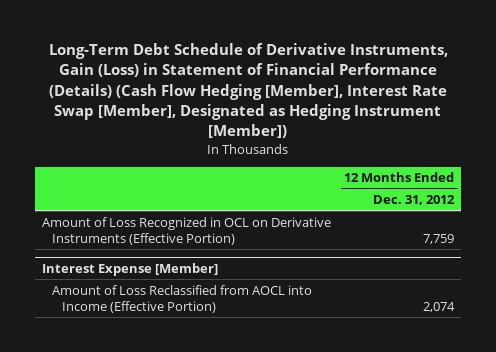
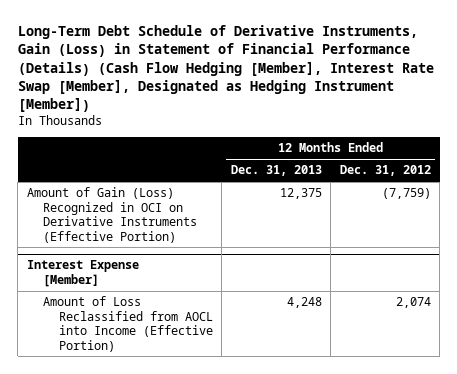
- | 12 Months Ended Dec. 31, 2012
+ | 12 Months Ended Dec. 31, 2013 | 12 Months Ended Dec. 31, 2012
- Amount of Loss Recognized in OCL on Derivative Instruments (Effective Portion) | 7,759
+ Amount of Gain (Loss) Recognized in OCI on Derivative Instruments (Effective Portion) | 12,375 | (7,759)

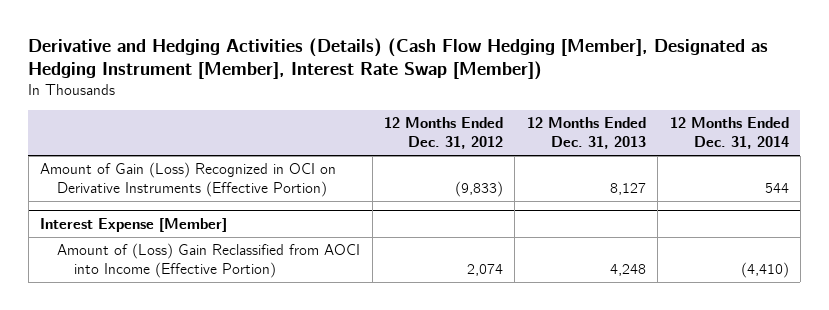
- Long-Term Debt Schedule of Derivative Instruments, Gain (Loss) in Statement of Financial Performance (Details) (Cash Flow Hedging [Member], Interest Rate Swap [Member], Designated as Hedging Instrument [Member])
+ Derivative and Hedging Activities (Details) (Cash Flow Hedging [Member], Designated as Hedging Instrument [Member], Interest Rate Swap [Member])
- | 12 Months Ended Dec. 31, 2013 | 12 Months Ended Dec. 31, 2012
+ | 12 Months Ended Dec. 31, 2012 | 12 Months Ended Dec. 31, 2013 | 12 Months Ended Dec. 31, 2014
- Amount of Gain (Loss) Recognized in OCI on Derivative Instruments (Effective Portion) | 12,375 | (7,759)
+ Amount of Gain (Loss) Recognized in OCI on Derivative Instruments (Effective Portion) | (9,833) | 8,127 | 544
@ Interest Expense [Member]
- Amount of Loss Reclassified from AOCL into Income (Effective Portion) | 4,248 | 2,074
+ Amount of (Loss) Gain Reclassified from AOCI into Income (Effective Portion) | 2,074 | 4,248 | (4,410)

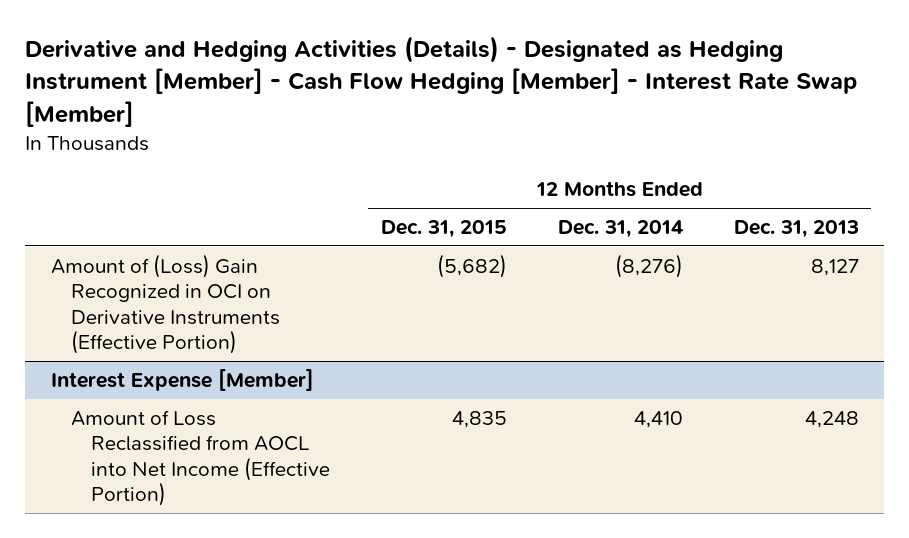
- Derivative and Hedging Activities (Details) (Cash Flow Hedging [Member], Designated as Hedging Instrument [Member], Interest Rate Swap [Member])
+ Derivative and Hedging Activities (Details) - Designated as Hedging Instrument [Member] - Cash Flow Hedging [Member] - Interest Rate Swap [Member]
- | 12 Months Ended Dec. 31, 2012 | 12 Months Ended Dec. 31, 2013 | 12 Months Ended Dec. 31, 2014
+ | 12 Months Ended Dec. 31, 2015 | 12 Months Ended Dec. 31, 2014 | 12 Months Ended Dec. 31, 2013
- Amount of Gain (Loss) Recognized in OCI on Derivative Instruments (Effective Portion) | (9,833) | 8,127 | 544
+ Amount of (Loss) Gain Recognized in OCI on Derivative Instruments (Effective Portion) | (5,682) | (8,276) | 8,127
@ Interest Expense [Member]
- Amount of (Loss) Gain Reclassified from AOCI into Income (Effective Portion) | 2,074 | 4,248 | (4,410)
+ Amount of Loss Reclassified from AOCL into Net Income (Effective Portion) | 4,835 | 4,410 | 4,248

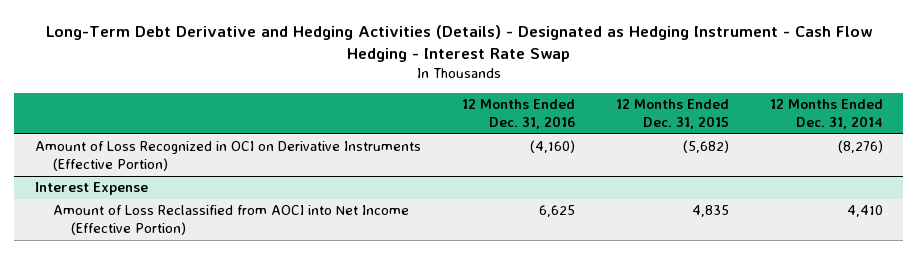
- Derivative and Hedging Activities (Details) - Designated as Hedging Instrument [Member] - Cash Flow Hedging [Member] - Interest Rate Swap [Member]
+ Long-Term Debt Derivative and Hedging Activities (Details) - Designated as Hedging Instrument - Cash Flow Hedging - Interest Rate Swap
- | 12 Months Ended Dec. 31, 2015 | 12 Months Ended Dec. 31, 2014 | 12 Months Ended Dec. 31, 2013
+ | 12 Months Ended Dec. 31, 2016 | 12 Months Ended Dec. 31, 2015 | 12 Months Ended Dec. 31, 2014
- Amount of (Loss) Gain Recognized in OCI on Derivative Instruments (Effective Portion) | (5,682) | (8,276) | 8,127
- Interest Expense [Member]
- Amount of Loss Reclassified from AOCL into Net Income (Effective Portion) | 4,835 | 4,410 | 4,248
+ Amount of Loss Recognized in OCI on Derivative Instruments (Effective Portion) | (4,160) | (5,682) | (8,276)
+ Interest Expense
+ Amount of Loss Reclassified from AOCI into Net Income (Effective Portion) | 6,625 | 4,835 | 4,410

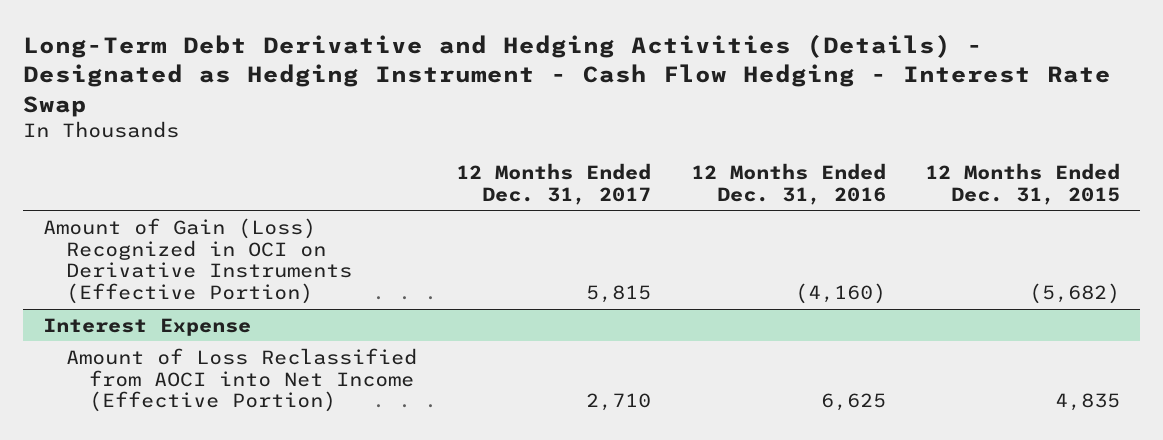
- | 12 Months Ended Dec. 31, 2016 | 12 Months Ended Dec. 31, 2015 | 12 Months Ended Dec. 31, 2014
+ | 12 Months Ended Dec. 31, 2017 | 12 Months Ended Dec. 31, 2016 | 12 Months Ended Dec. 31, 2015
- Amount of Loss Recognized in OCI on Derivative Instruments (Effective Portion) | (4,160) | (5,682) | (8,276)
+ Amount of Gain (Loss) Recognized in OCI on Derivative Instruments (Effective Portion) | 5,815 | (4,160) | (5,682)

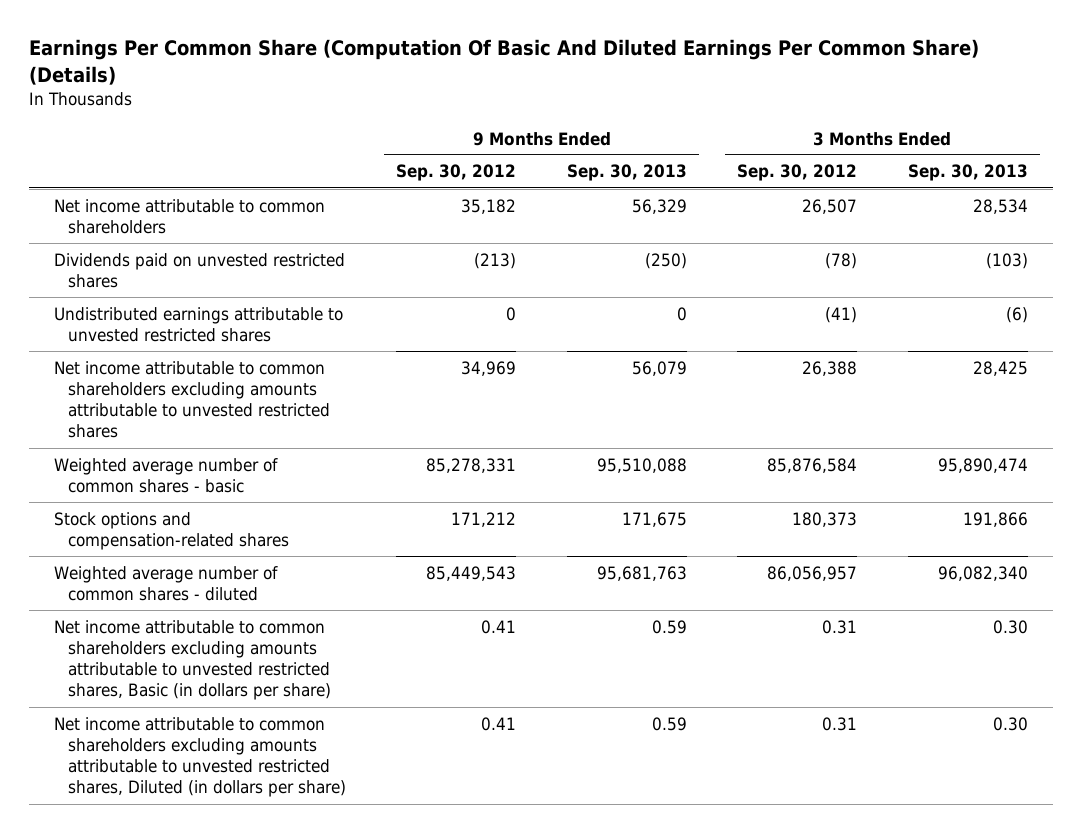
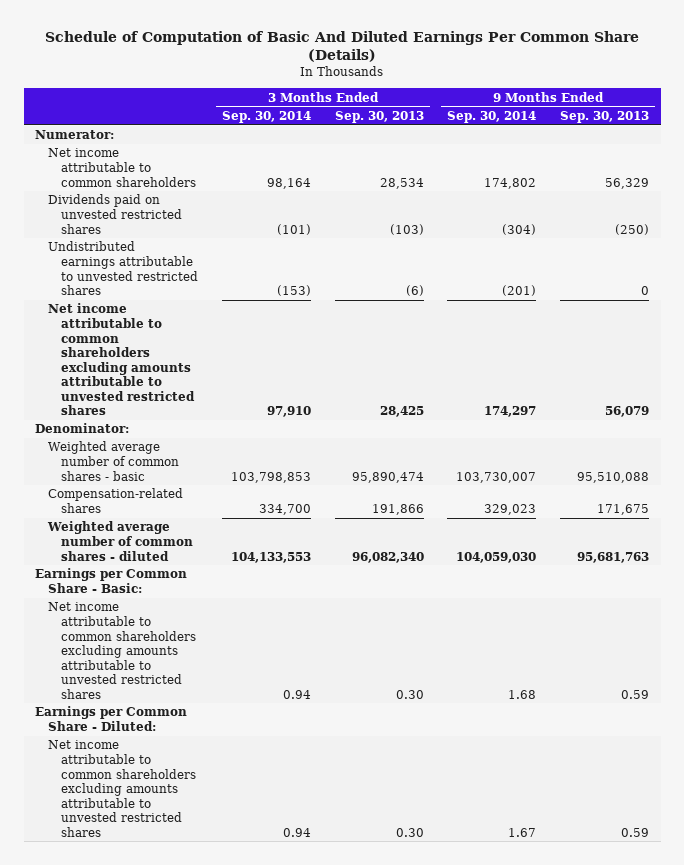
- Earnings Per Common Share (Computation Of Basic And Diluted Earnings Per Common Share) (Details)
+ Schedule of Computation of Basic And Diluted Earnings Per Common Share (Details)
- | 9 Months Ended Sep. 30, 2012 | 9 Months Ended Sep. 30, 2013 | 3 Months Ended Sep. 30, 2012 | 3 Months Ended Sep. 30, 2013
+ | 3 Months Ended Sep. 30, 2014 | 3 Months Ended Sep. 30, 2013 | 9 Months Ended Sep. 30, 2014 | 9 Months Ended Sep. 30, 2013
+ Numerator:
+ Denominator:
- Stock options and compensation-related shares | 171,212 | 171,675 | 180,373 | 191,866
+ Compensation-related shares | 334,700 | 191,866 | 329,023 | 171,675
- Net income attributable to common shareholders excluding amounts attributable to unvested restricted shares, Basic (in dollars per share) | 0.41 | 0.59 | 0.31 | 0.30
- Net income attributable to common shareholders excluding amounts attributable to unvested restricted shares, Diluted (in dollars per share) | 0.41 | 0.59 | 0.31 | 0.30
+ Earnings per Common Share - Basic:
+ Net income attributable to common shareholders excluding amounts attributable to unvested restricted shares | 0.94 | 0.30 | 1.68 | 0.59
+ Earnings per Common Share - Diluted:
+ Net income attributable to common shareholders excluding amounts attributable to unvested restricted shares | 0.94 | 0.30 | 1.67 | 0.59

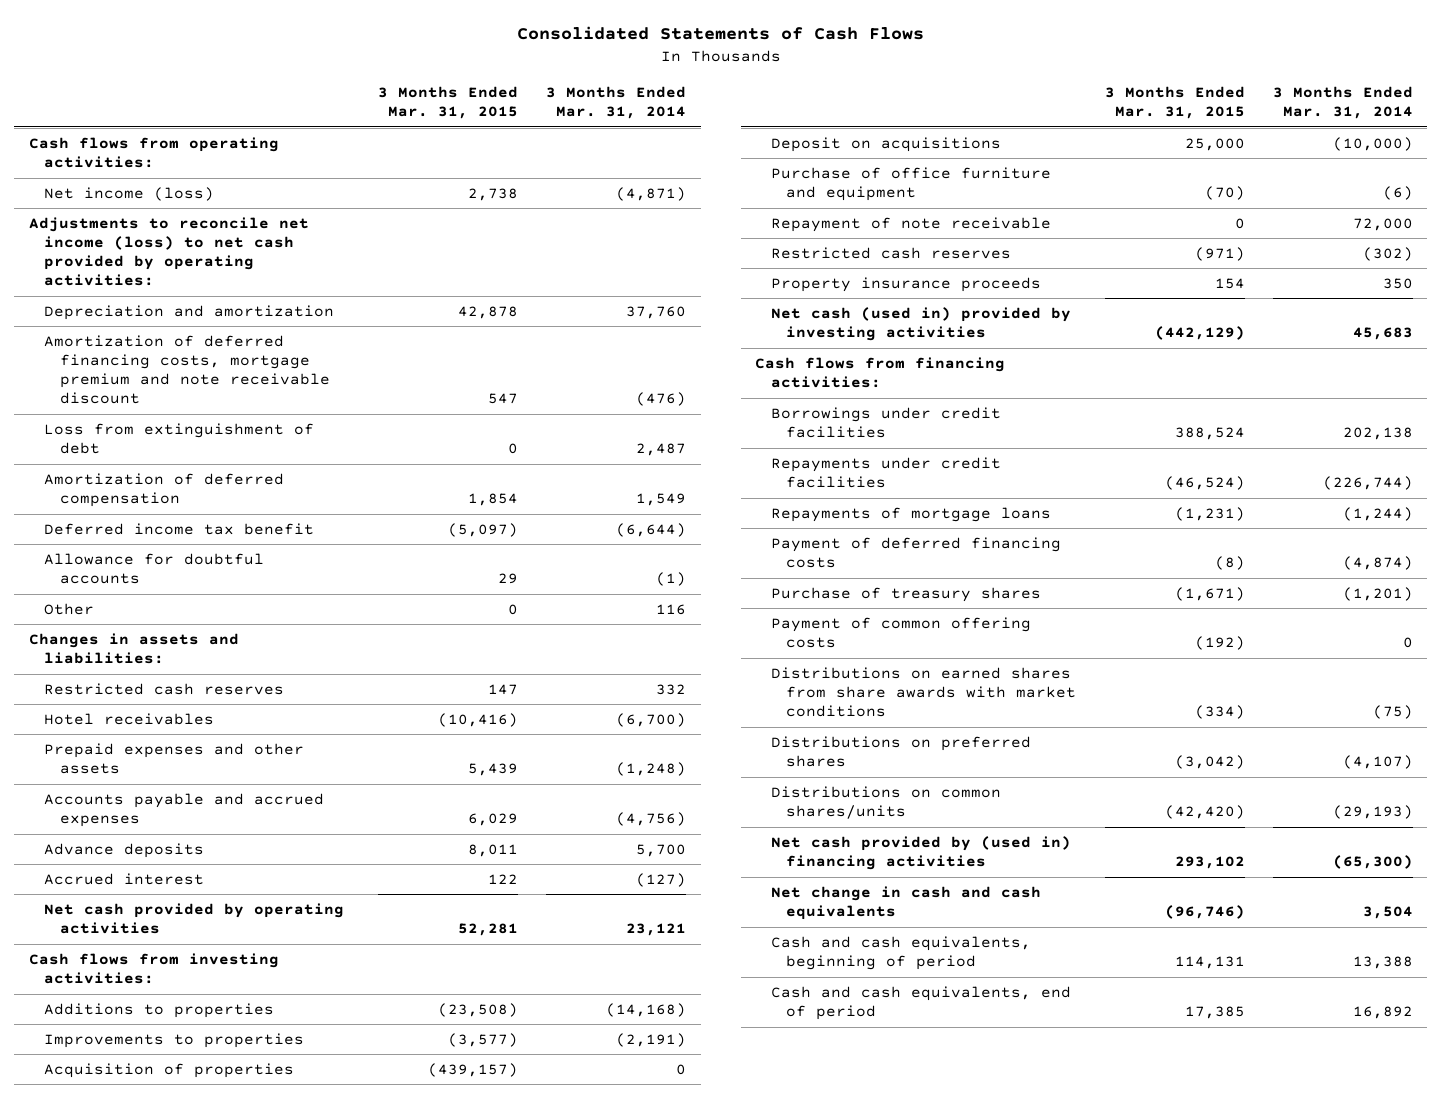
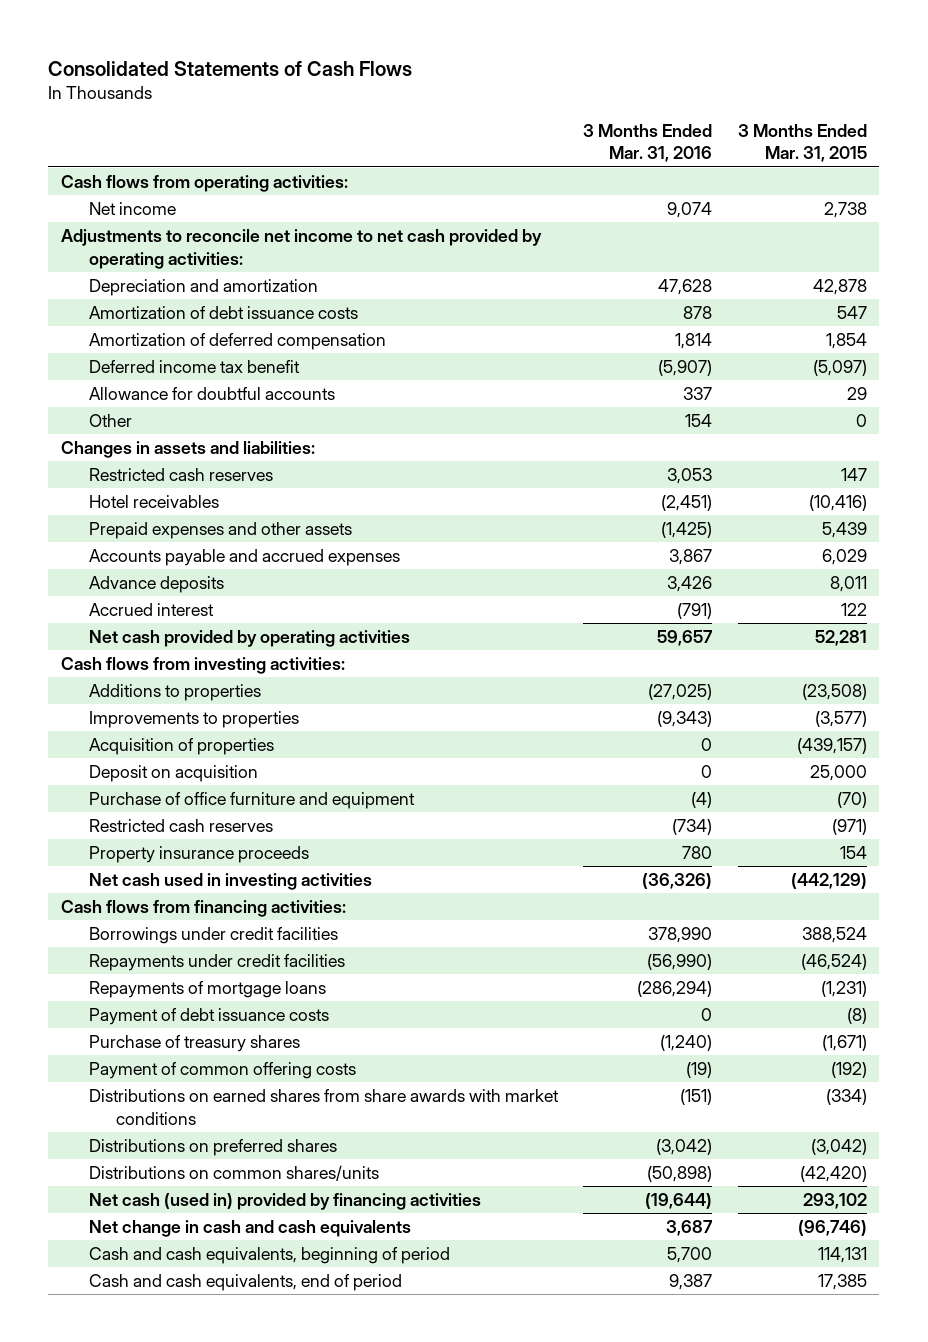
- | 3 Months Ended Mar. 31, 2015 | 3 Months Ended Mar. 31, 2014
+ | 3 Months Ended Mar. 31, 2016 | 3 Months Ended Mar. 31, 2015
- Net income (loss) | 2,738 | (4,871)
- Adjustments to reconcile net income (loss) to net cash provided by operating activities:
+ Net income | 9,074 | 2,738
+ Adjustments to reconcile net income to net cash provided by operating activities:
- Amortization of deferred financing costs, mortgage premium and note receivable discount | 547 | (476)
- Loss from extinguishment of debt | 0 | 2,487
+ Amortization of debt issuance costs | 878 | 547
- Deposit on acquisitions | 25,000 | (10,000)
+ Deposit on acquisition | 0 | 25,000
- Repayment of note receivable | 0 | 72,000
- Net cash (used in) provided by investing activities | (442,129) | 45,683
+ Net cash used in investing activities | (36,326) | (442,129)
- Payment of deferred financing costs | (8) | (4,874)
+ Payment of debt issuance costs | 0 | (8)
- Net cash provided by (used in) financing activities | 293,102 | (65,300)
+ Net cash (used in) provided by financing activities | (19,644) | 293,102

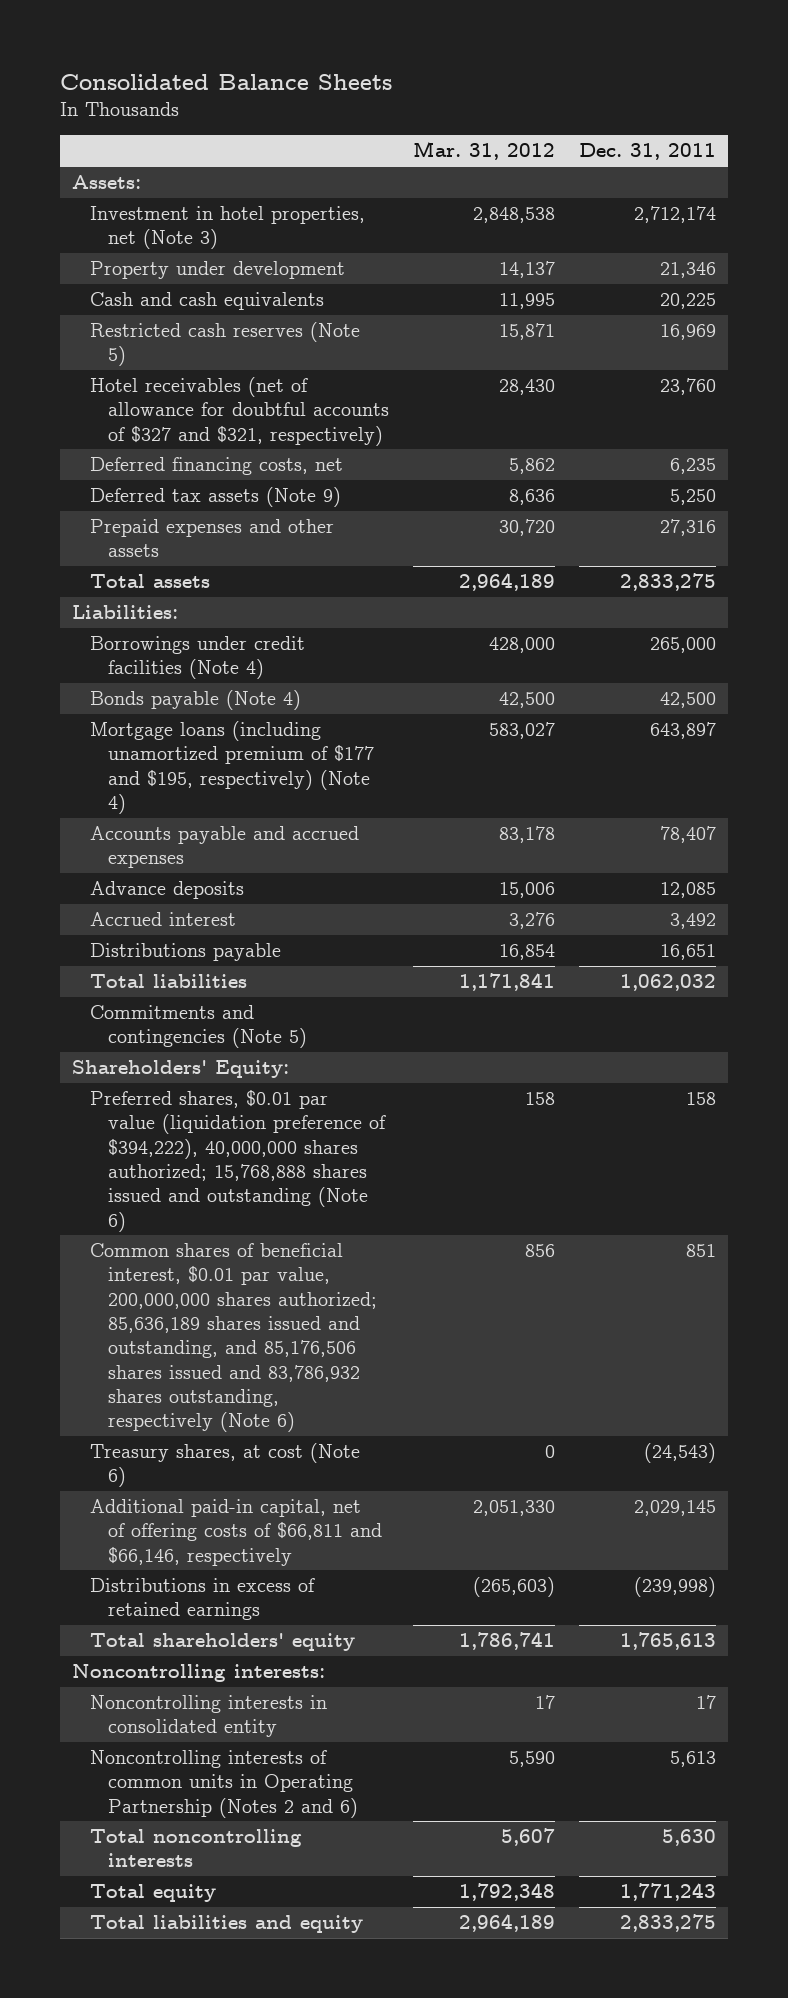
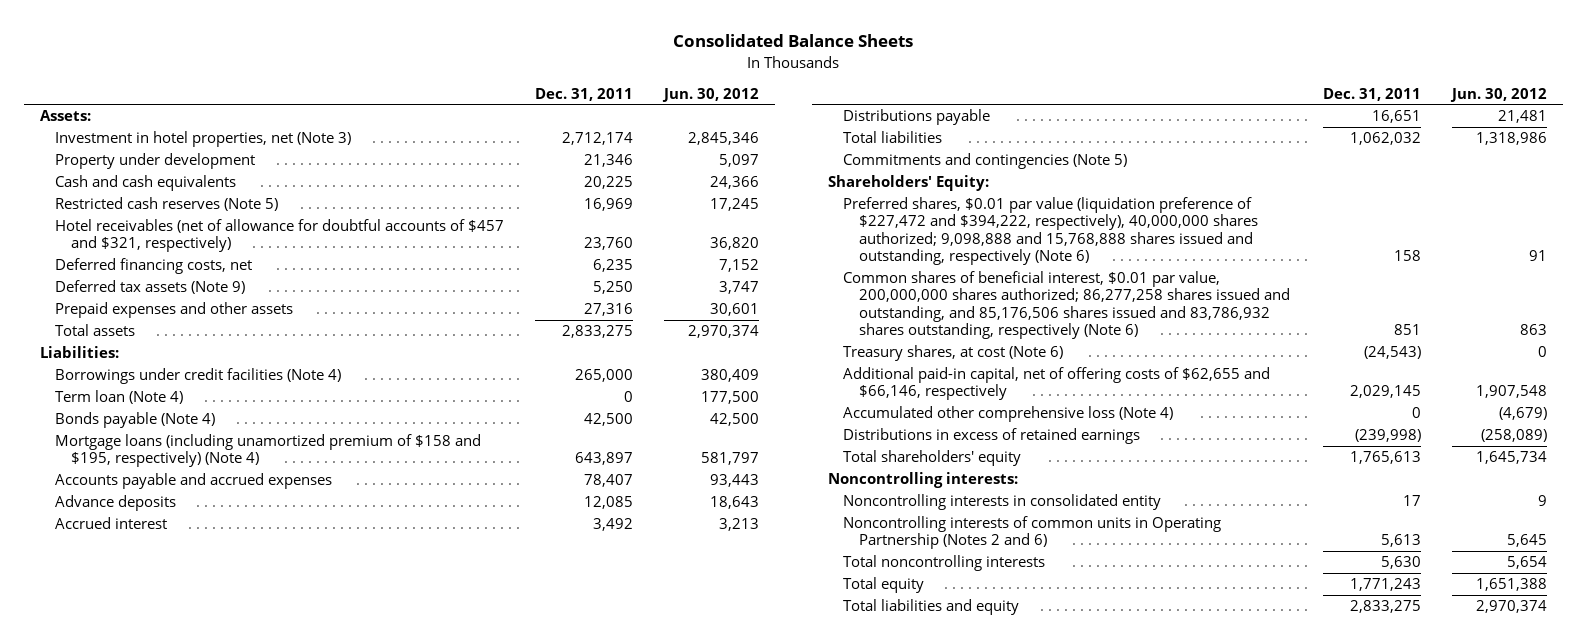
- | Mar. 31, 2012 | Dec. 31, 2011
+ | Dec. 31, 2011 | Jun. 30, 2012
- Hotel receivables (net of allowance for doubtful accounts of $327 and $321, respectively) | 28,430 | 23,760
+ Hotel receivables (net of allowance for doubtful accounts of $457 and $321, respectively) | 23,760 | 36,820
+ Term loan (Note 4) | 0 | 177,500
- Mortgage loans (including unamortized premium of $177 and $195, respectively) (Note 4) | 583,027 | 643,897
+ Mortgage loans (including unamortized premium of $158 and $195, respectively) (Note 4) | 643,897 | 581,797
- Preferred shares, $0.01 par value (liquidation preference of $394,222), 40,000,000 shares authorized; 15,768,888 shares issued and outstanding (Note 6) | 158 | 158
- Common shares of beneficial interest, $0.01 par value, 200,000,000 shares authorized; 85,636,189 shares issued and outstanding, and 85,176,506 shares issued and 83,786,932 shares outstanding, respectively (Note 6) | 856 | 851
+ Preferred shares, $0.01 par value (liquidation preference of $227,472 and $394,222, respectively), 40,000,000 shares authorized; 9,098,888 and 15,768,888 shares issued and outstanding, respectively (Note 6) | 158 | 91
+ Common shares of beneficial interest, $0.01 par value, 200,000,000 shares authorized; 86,277,258 shares issued and outstanding, and 85,176,506 shares issued and 83,786,932 shares outstanding, respectively (Note 6) | 851 | 863
- Additional paid-in capital, net of offering costs of $66,811 and $66,146, respectively | 2,051,330 | 2,029,145
+ Additional paid-in capital, net of offering costs of $62,655 and $66,146, respectively | 2,029,145 | 1,907,548
+ Accumulated other comprehensive loss (Note 4) | 0 | (4,679)

